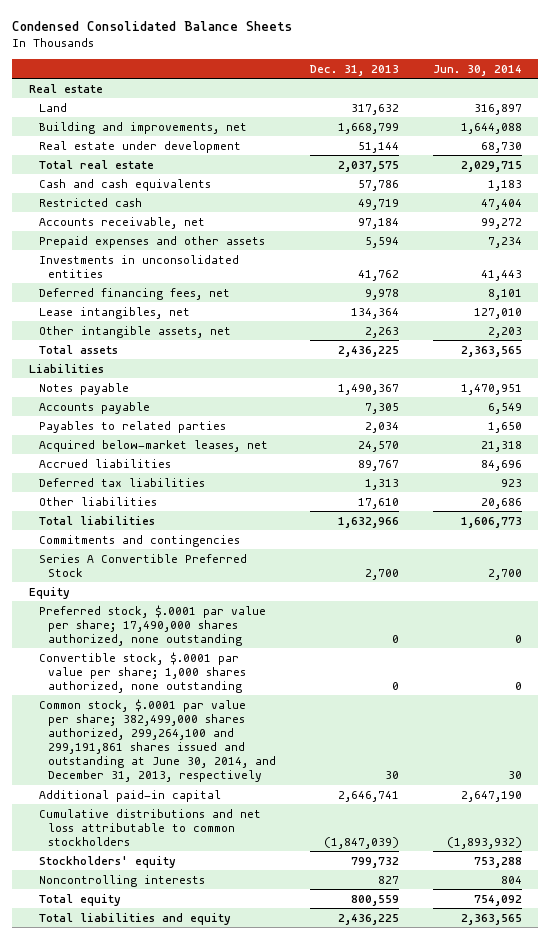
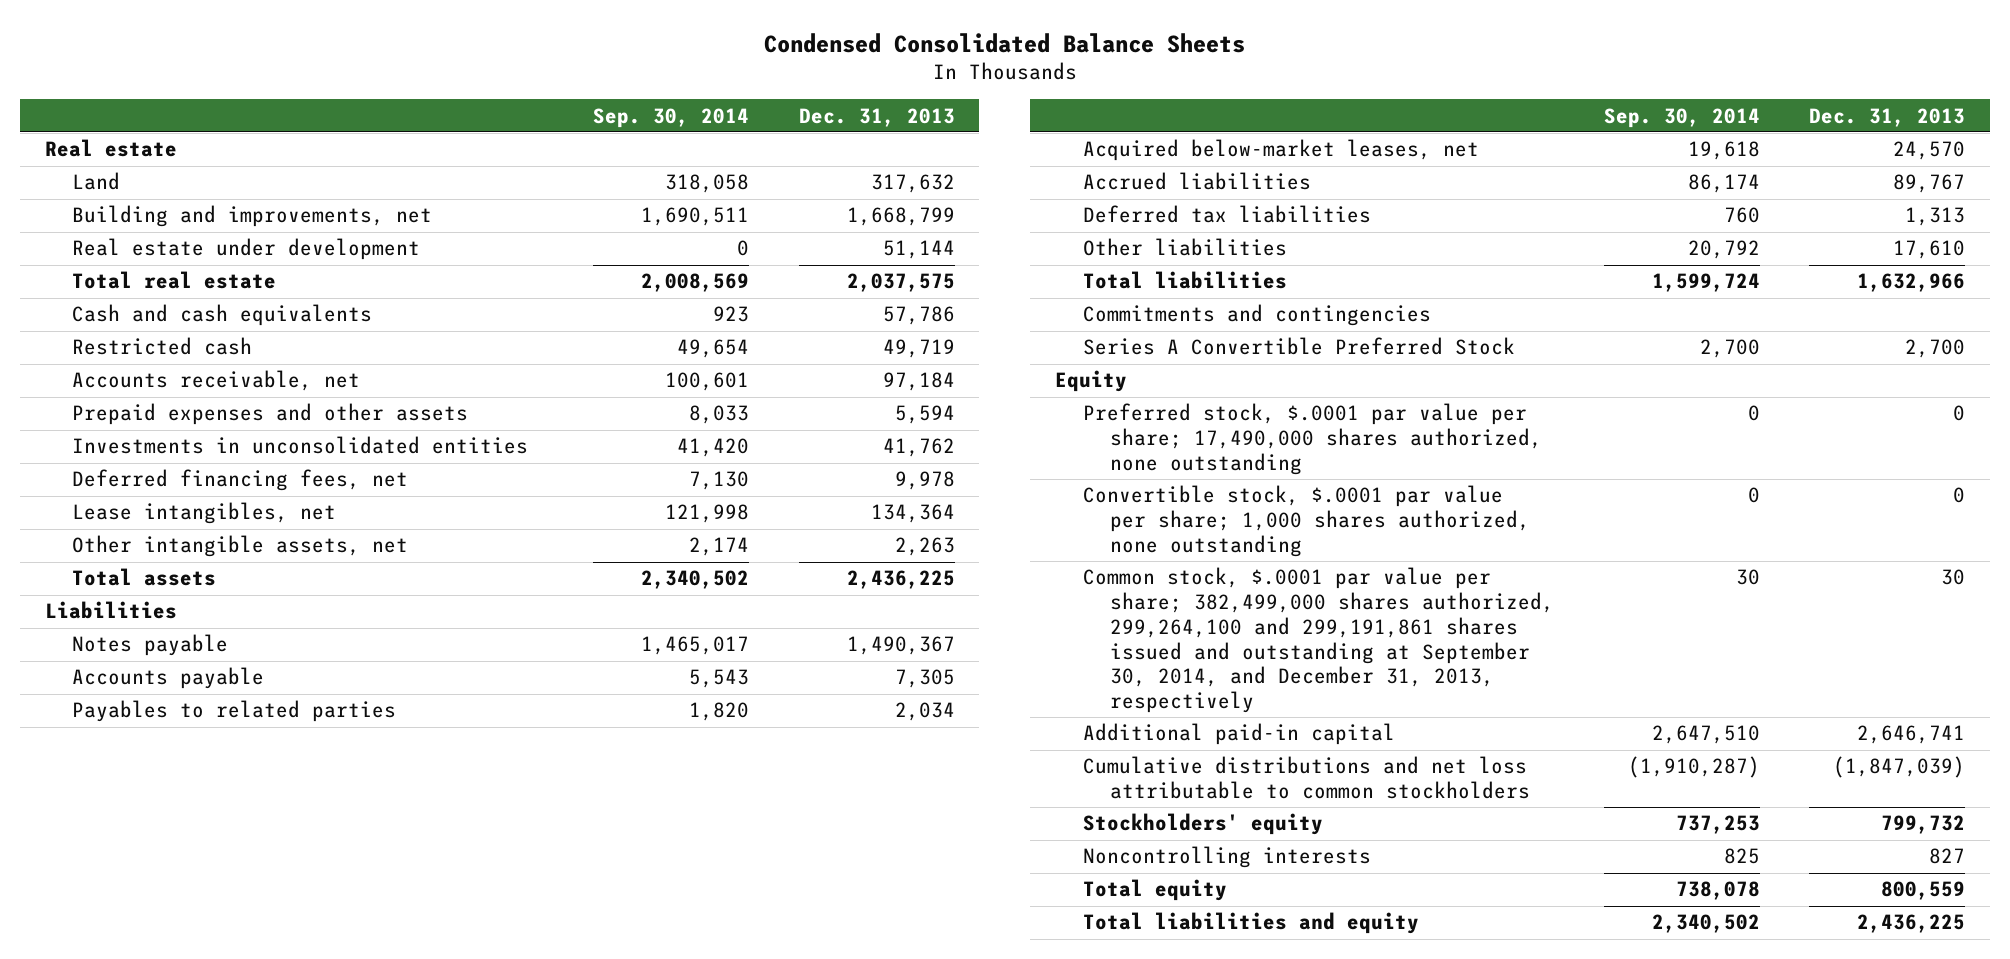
- | Dec. 31, 2013 | Jun. 30, 2014
+ | Sep. 30, 2014 | Dec. 31, 2013
- Common stock, $.0001 par value per share; 382,499,000 shares authorized, 299,264,100 and 299,191,861 shares issued and outstanding at June 30, 2014, and December 31, 2013, respectively | 30 | 30
+ Common stock, $.0001 par value per share; 382,499,000 shares authorized, 299,264,100 and 299,191,861 shares issued and outstanding at September 30, 2014, and December 31, 2013, respectively | 30 | 30

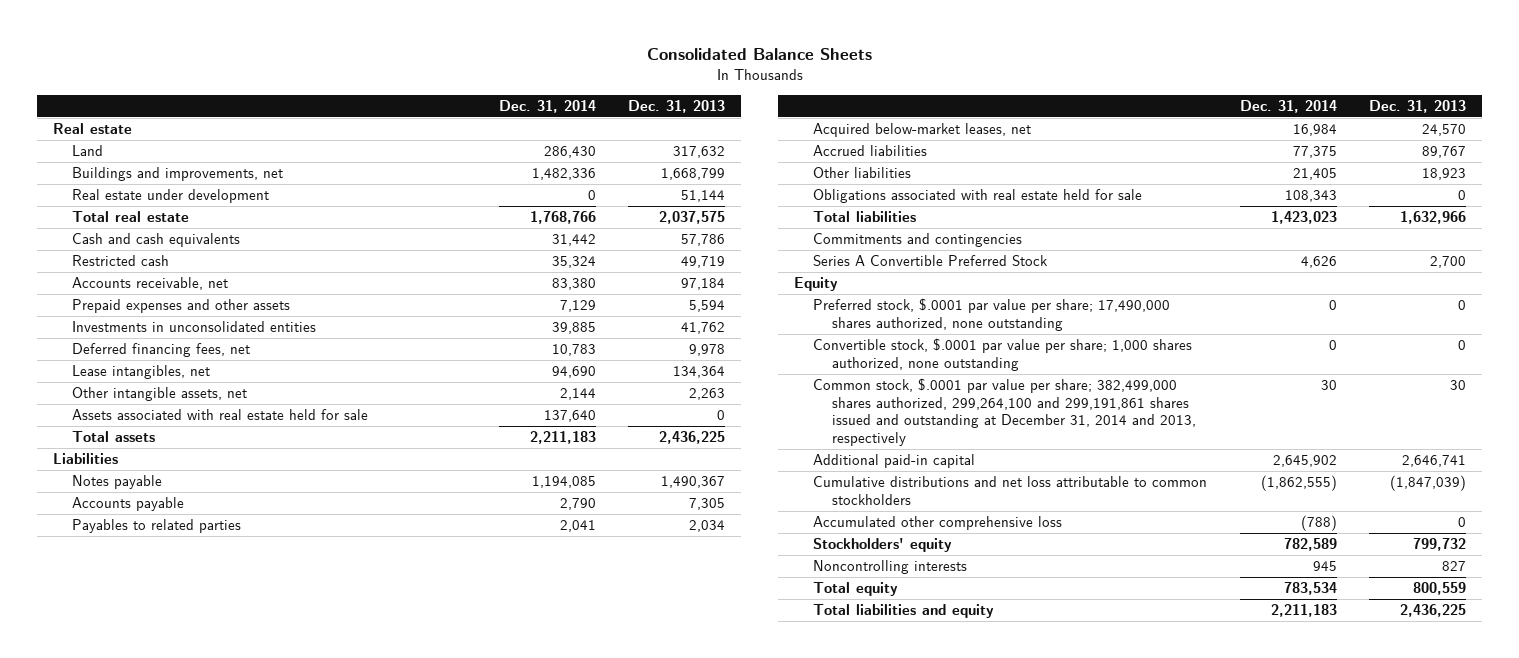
- Condensed Consolidated Balance Sheets
+ Consolidated Balance Sheets
- | Sep. 30, 2014 | Dec. 31, 2013
+ | Dec. 31, 2014 | Dec. 31, 2013
- Building and improvements, net | 1,690,511 | 1,668,799
+ Buildings and improvements, net | 1,482,336 | 1,668,799
+ Assets associated with real estate held for sale | 137,640 | 0
- Deferred tax liabilities | 760 | 1,313
- Other liabilities | 20,792 | 17,610
+ Other liabilities | 21,405 | 18,923
+ Obligations associated with real estate held for sale | 108,343 | 0
- Common stock, $.0001 par value per share; 382,499,000 shares authorized, 299,264,100 and 299,191,861 shares issued and outstanding at September 30, 2014, and December 31, 2013, respectively | 30 | 30
+ Common stock, $.0001 par value per share; 382,499,000 shares authorized, 299,264,100 and 299,191,861 shares issued and outstanding at December 31, 2014 and 2013, respectively | 30 | 30
+ Accumulated other comprehensive loss | (788) | 0

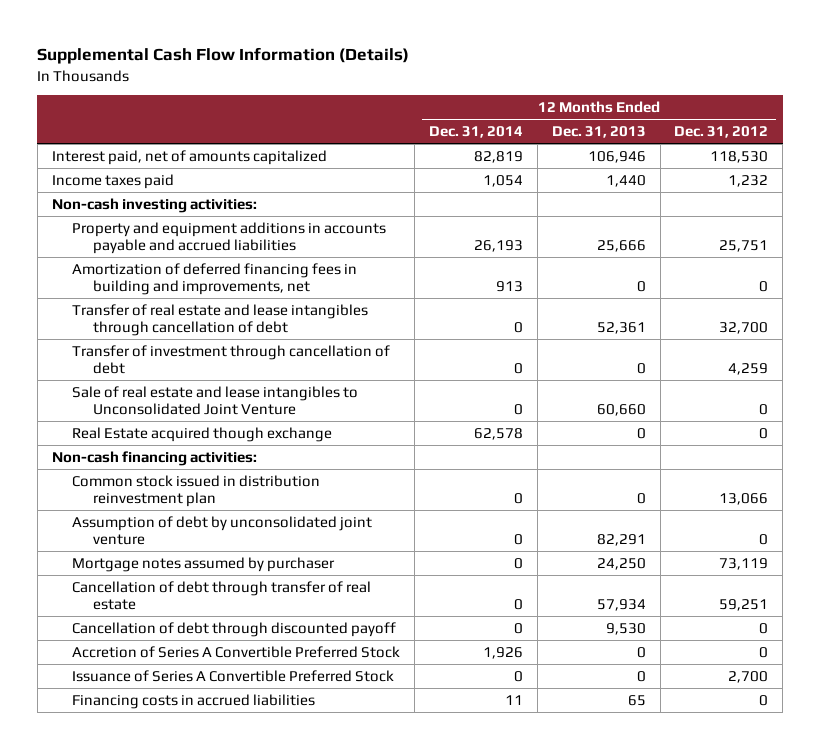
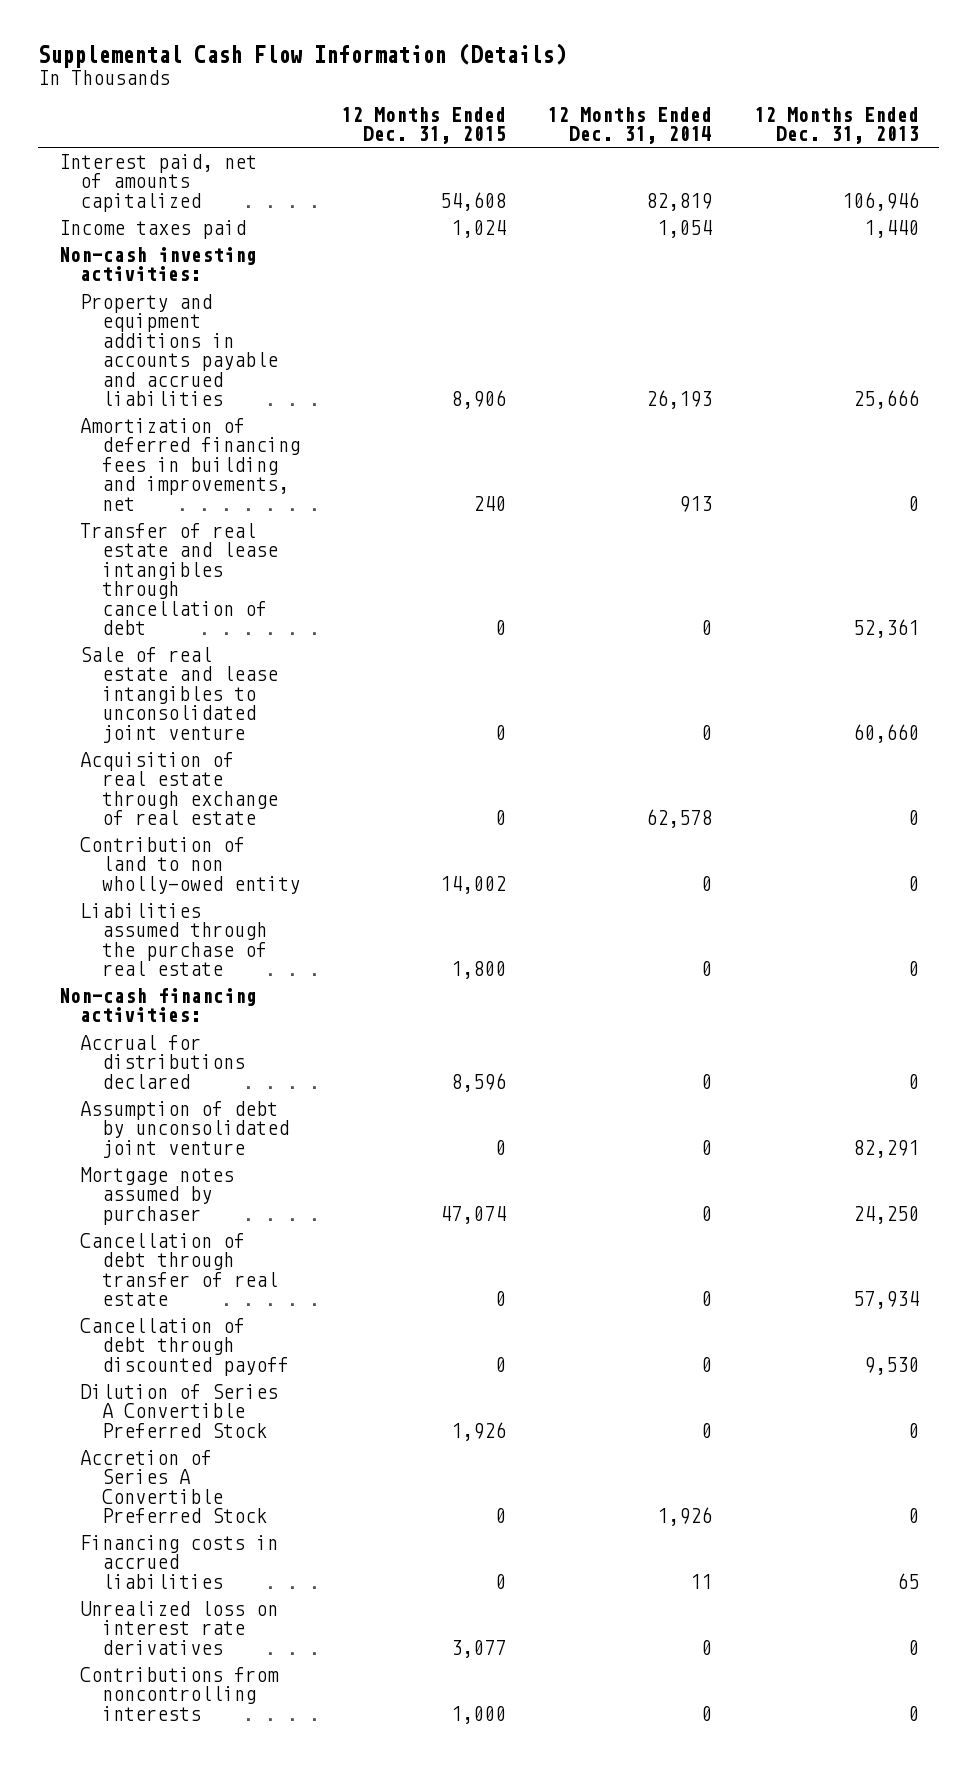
- | 12 Months Ended Dec. 31, 2014 | 12 Months Ended Dec. 31, 2013 | 12 Months Ended Dec. 31, 2012
+ | 12 Months Ended Dec. 31, 2015 | 12 Months Ended Dec. 31, 2014 | 12 Months Ended Dec. 31, 2013
- Transfer of investment through cancellation of debt | 0 | 0 | 4,259
- Sale of real estate and lease intangibles to Unconsolidated Joint Venture | 0 | 60,660 | 0
- Real Estate acquired though exchange | 62,578 | 0 | 0
+ Sale of real estate and lease intangibles to unconsolidated joint venture | 0 | 0 | 60,660
+ Acquisition of real estate through exchange of real estate | 0 | 62,578 | 0
+ Contribution of land to non wholly-owed entity | 14,002 | 0 | 0
+ Liabilities assumed through the purchase of real estate | 1,800 | 0 | 0
- Common stock issued in distribution reinvestment plan | 0 | 0 | 13,066
+ Accrual for distributions declared | 8,596 | 0 | 0
+ Dilution of Series A Convertible Preferred Stock | 1,926 | 0 | 0
- Issuance of Series A Convertible Preferred Stock | 0 | 0 | 2,700
+ Unrealized loss on interest rate derivatives | 3,077 | 0 | 0
+ Contributions from noncontrolling interests | 1,000 | 0 | 0

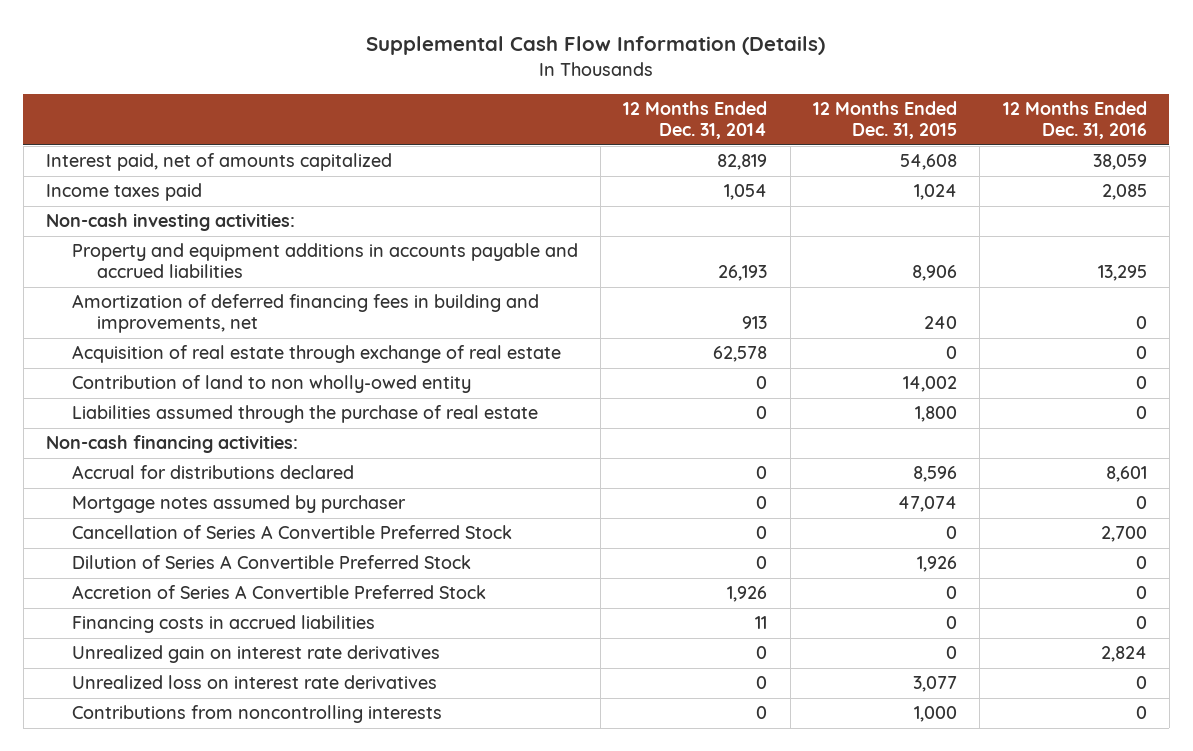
- | 12 Months Ended Dec. 31, 2015 | 12 Months Ended Dec. 31, 2014 | 12 Months Ended Dec. 31, 2013
+ | 12 Months Ended Dec. 31, 2014 | 12 Months Ended Dec. 31, 2015 | 12 Months Ended Dec. 31, 2016
- Transfer of real estate and lease intangibles through cancellation of debt | 0 | 0 | 52,361
- Sale of real estate and lease intangibles to unconsolidated joint venture | 0 | 0 | 60,660
- Assumption of debt by unconsolidated joint venture | 0 | 0 | 82,291
- Cancellation of debt through transfer of real estate | 0 | 0 | 57,934
- Cancellation of debt through discounted payoff | 0 | 0 | 9,530
+ Cancellation of Series A Convertible Preferred Stock | 0 | 0 | 2,700
+ Unrealized gain on interest rate derivatives | 0 | 0 | 2,824

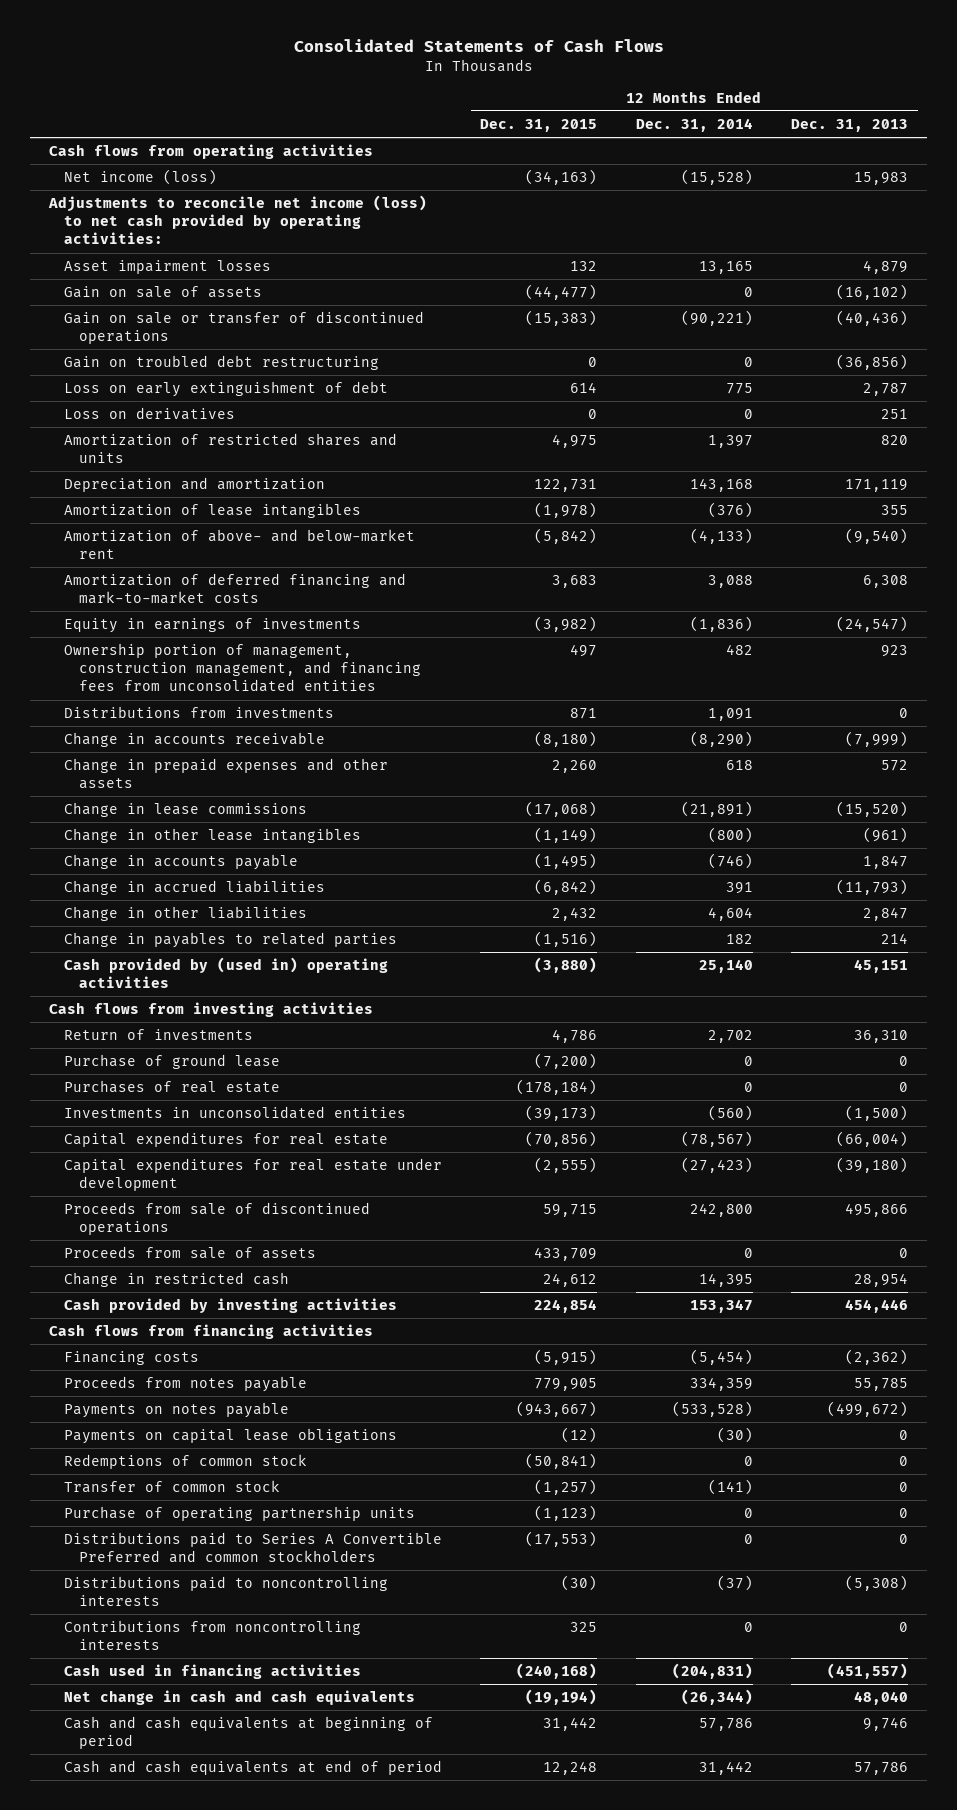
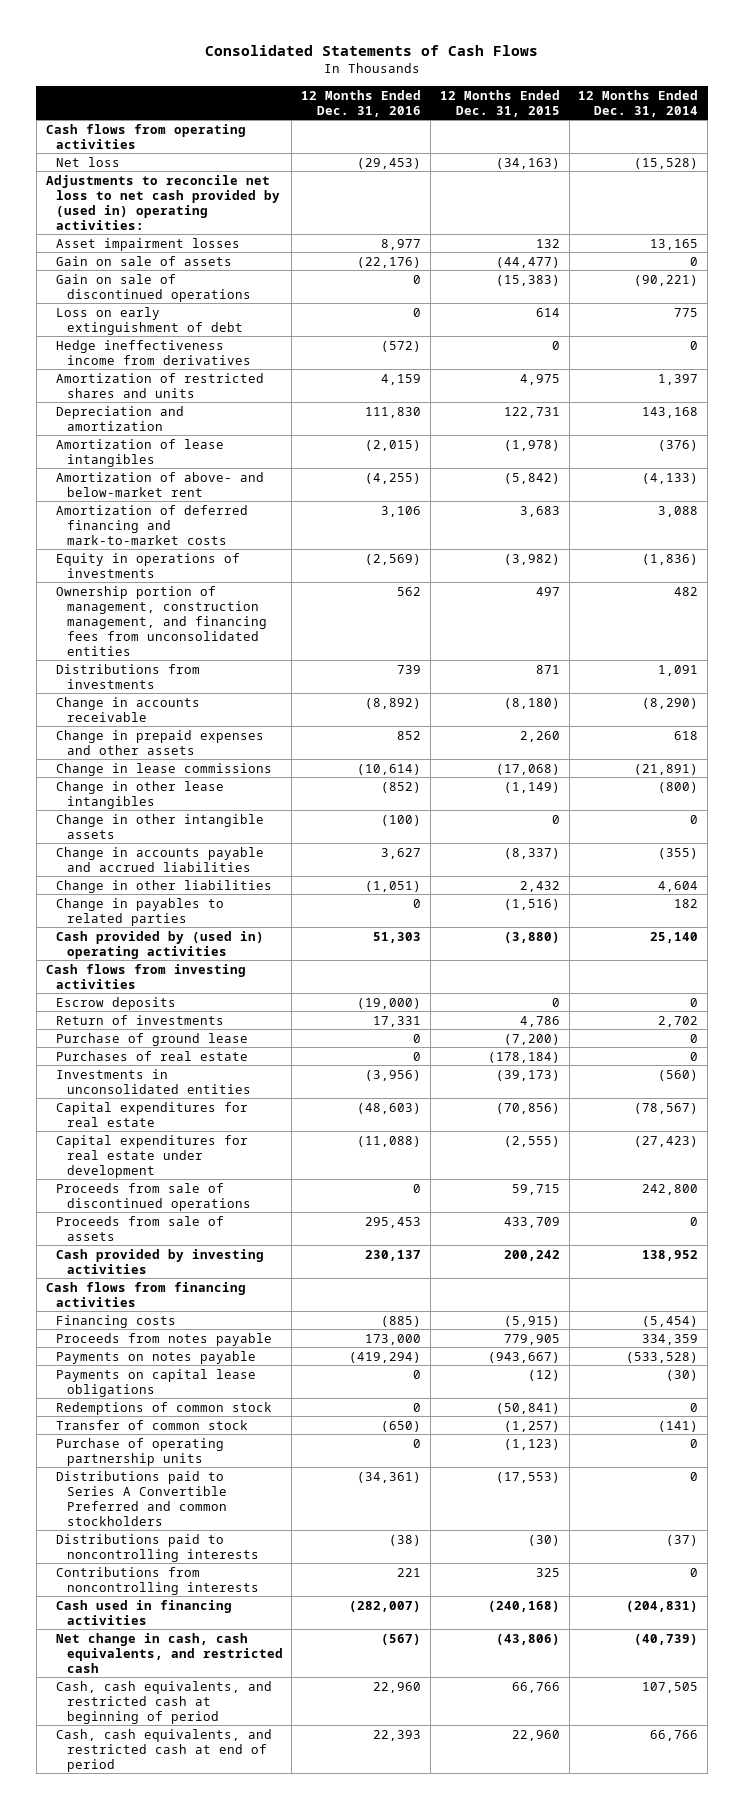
- | 12 Months Ended Dec. 31, 2015 | 12 Months Ended Dec. 31, 2014 | 12 Months Ended Dec. 31, 2013
+ | 12 Months Ended Dec. 31, 2016 | 12 Months Ended Dec. 31, 2015 | 12 Months Ended Dec. 31, 2014
- Net income (loss) | (34,163) | (15,528) | 15,983
- Adjustments to reconcile net income (loss) to net cash provided by operating activities:
+ Net loss | (29,453) | (34,163) | (15,528)
+ Adjustments to reconcile net loss to net cash provided by (used in) operating activities:
- Gain on sale or transfer of discontinued operations | (15,383) | (90,221) | (40,436)
- Gain on troubled debt restructuring | 0 | 0 | (36,856)
+ Gain on sale of discontinued operations | 0 | (15,383) | (90,221)
- Loss on derivatives | 0 | 0 | 251
+ Hedge ineffectiveness income from derivatives | (572) | 0 | 0
- Equity in earnings of investments | (3,982) | (1,836) | (24,547)
+ Equity in operations of investments | (2,569) | (3,982) | (1,836)
- Change in accounts payable | (1,495) | (746) | 1,847
- Change in accrued liabilities | (6,842) | 391 | (11,793)
+ Change in other intangible assets | (100) | 0 | 0
+ Change in accounts payable and accrued liabilities | 3,627 | (8,337) | (355)
+ Escrow deposits | (19,000) | 0 | 0
- Change in restricted cash | 24,612 | 14,395 | 28,954
- Cash provided by investing activities | 224,854 | 153,347 | 454,446
+ Cash provided by investing activities | 230,137 | 200,242 | 138,952
- Net change in cash and cash equivalents | (19,194) | (26,344) | 48,040
- Cash and cash equivalents at beginning of period | 31,442 | 57,786 | 9,746
- Cash and cash equivalents at end of period | 12,248 | 31,442 | 57,786
+ Net change in cash, cash equivalents, and restricted cash | (567) | (43,806) | (40,739)
+ Cash, cash equivalents, and restricted cash at beginning of period | 22,960 | 66,766 | 107,505
+ Cash, cash equivalents, and restricted cash at end of period | 22,393 | 22,960 | 66,766

